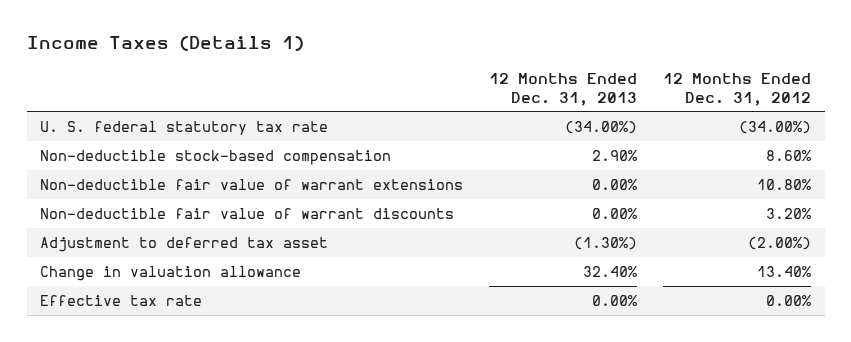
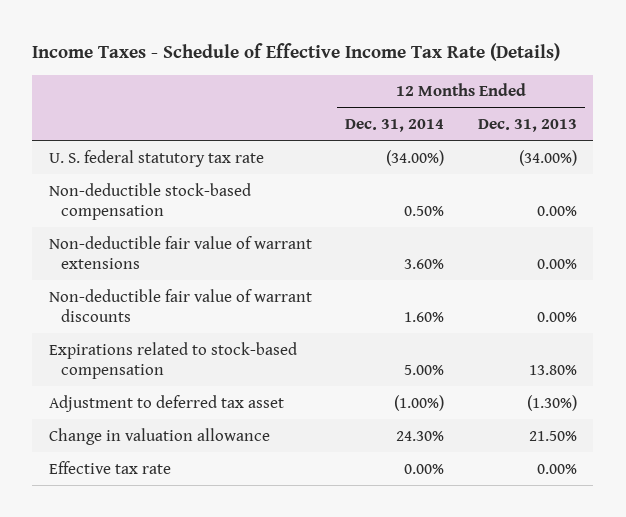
- Income Taxes (Details 1)
+ Income Taxes - Schedule of Effective Income Tax Rate (Details)
- | 12 Months Ended Dec. 31, 2013 | 12 Months Ended Dec. 31, 2012
+ | 12 Months Ended Dec. 31, 2014 | 12 Months Ended Dec. 31, 2013
- Non-deductible stock-based compensation | 2.90% | 8.60%
+ Non-deductible stock-based compensation | 0.50% | 0.00%
+ Expirations related to stock-based compensation | 5.00% | 13.80%
- Change in valuation allowance | 32.40% | 13.40%
+ Change in valuation allowance | 24.30% | 21.50%

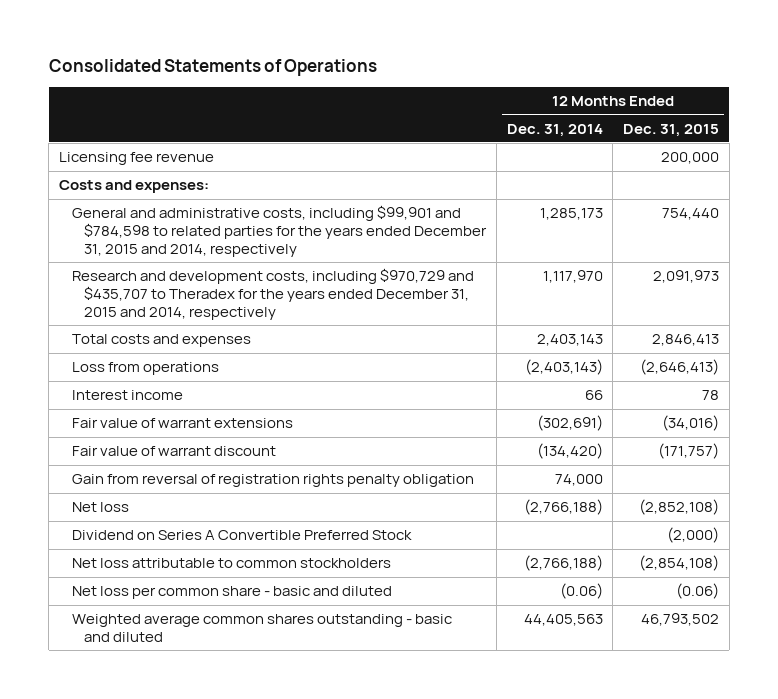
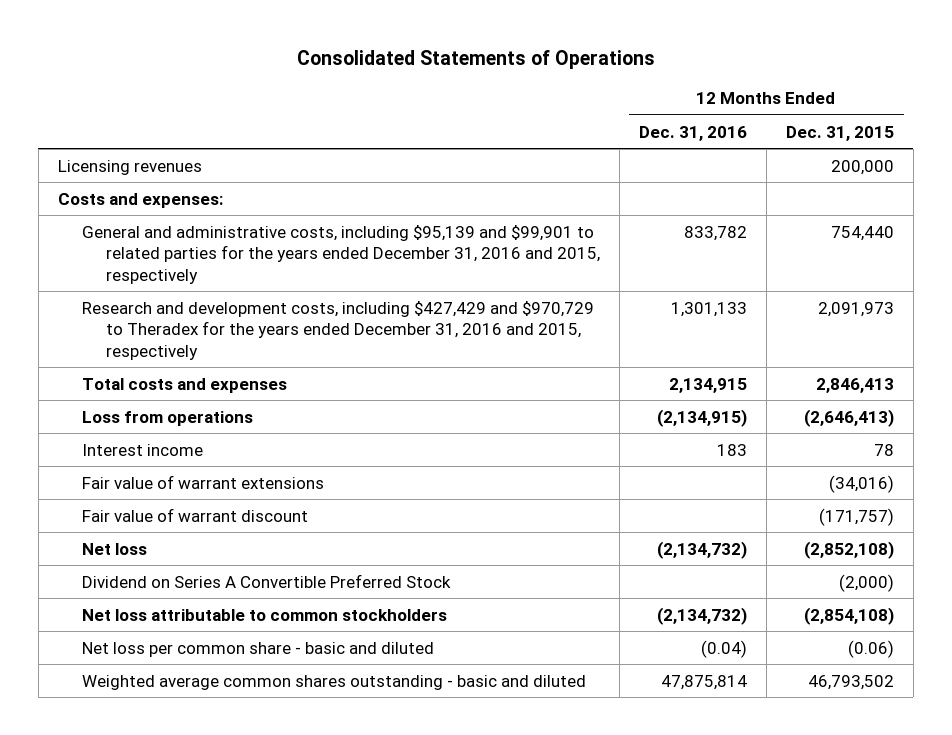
- | 12 Months Ended Dec. 31, 2014 | 12 Months Ended Dec. 31, 2015
+ | 12 Months Ended Dec. 31, 2016 | 12 Months Ended Dec. 31, 2015
- Licensing fee revenue | | 200,000
+ Licensing revenues | | 200,000
- General and administrative costs, including $99,901 and $784,598 to related parties for the years ended December 31, 2015 and 2014, respectively | 1,285,173 | 754,440
- Research and development costs, including $970,729 and $435,707 to Theradex for the years ended December 31, 2015 and 2014, respectively | 1,117,970 | 2,091,973
+ General and administrative costs, including $95,139 and $99,901 to related parties for the years ended December 31, 2016 and 2015, respectively | 833,782 | 754,440
+ Research and development costs, including $427,429 and $970,729 to Theradex for the years ended December 31, 2016 and 2015, respectively | 1,301,133 | 2,091,973
- Gain from reversal of registration rights penalty obligation | 74,000 |

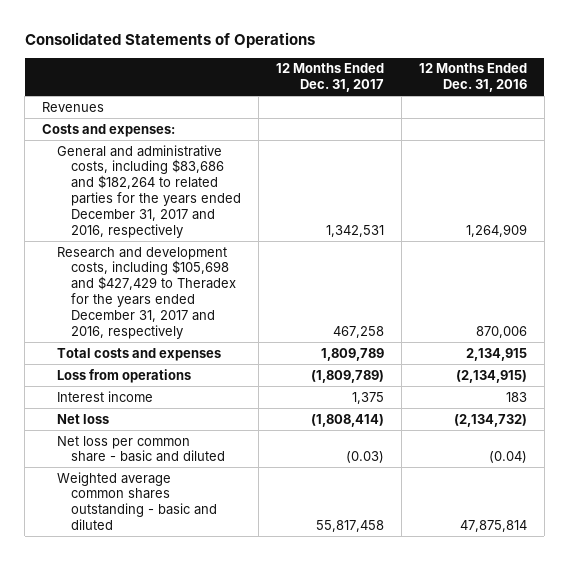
- | 12 Months Ended Dec. 31, 2016 | 12 Months Ended Dec. 31, 2015
+ | 12 Months Ended Dec. 31, 2017 | 12 Months Ended Dec. 31, 2016
- Licensing revenues | | 200,000
+ Revenues
- General and administrative costs, including $95,139 and $99,901 to related parties for the years ended December 31, 2016 and 2015, respectively | 833,782 | 754,440
- Research and development costs, including $427,429 and $970,729 to Theradex for the years ended December 31, 2016 and 2015, respectively | 1,301,133 | 2,091,973
+ General and administrative costs, including $83,686 and $182,264 to related parties for the years ended December 31, 2017 and 2016, respectively | 1,342,531 | 1,264,909
+ Research and development costs, including $105,698 and $427,429 to Theradex for the years ended December 31, 2017 and 2016, respectively | 467,258 | 870,006
- Fair value of warrant extensions | | (34,016)
- Fair value of warrant discount | | (171,757)
- Dividend on Series A Convertible Preferred Stock | | (2,000)
- Net loss attributable to common stockholders | (2,134,732) | (2,854,108)

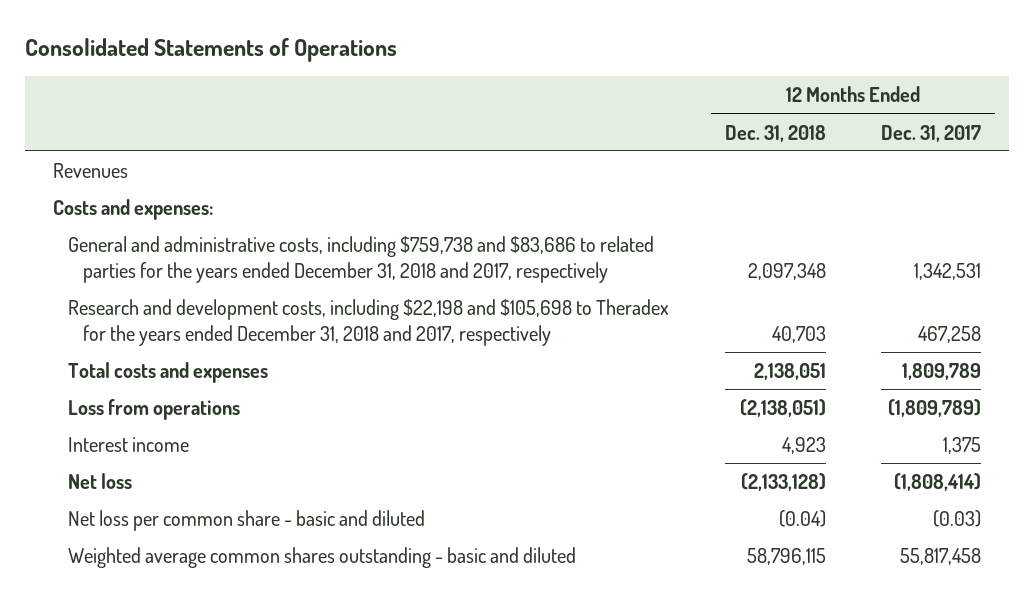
- | 12 Months Ended Dec. 31, 2017 | 12 Months Ended Dec. 31, 2016
+ | 12 Months Ended Dec. 31, 2018 | 12 Months Ended Dec. 31, 2017
- General and administrative costs, including $83,686 and $182,264 to related parties for the years ended December 31, 2017 and 2016, respectively | 1,342,531 | 1,264,909
- Research and development costs, including $105,698 and $427,429 to Theradex for the years ended December 31, 2017 and 2016, respectively | 467,258 | 870,006
+ General and administrative costs, including $759,738 and $83,686 to related parties for the years ended December 31, 2018 and 2017, respectively | 2,097,348 | 1,342,531
+ Research and development costs, including $22,198 and $105,698 to Theradex for the years ended December 31, 2018 and 2017, respectively | 40,703 | 467,258

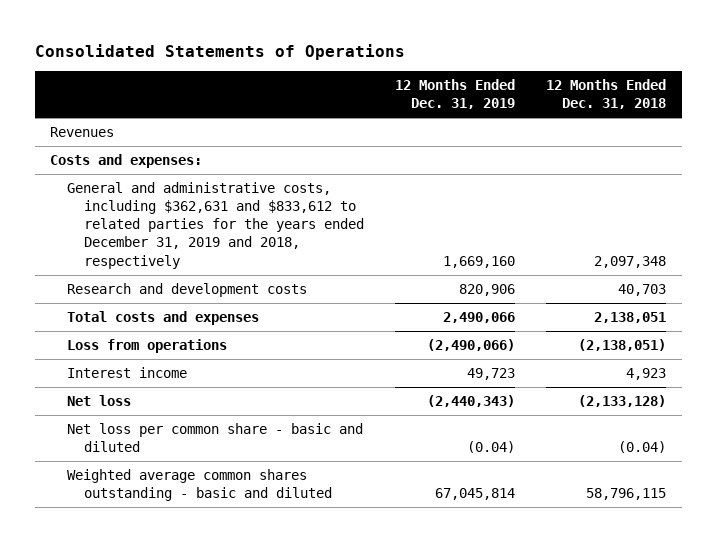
- | 12 Months Ended Dec. 31, 2018 | 12 Months Ended Dec. 31, 2017
+ | 12 Months Ended Dec. 31, 2019 | 12 Months Ended Dec. 31, 2018
- General and administrative costs, including $759,738 and $83,686 to related parties for the years ended December 31, 2018 and 2017, respectively | 2,097,348 | 1,342,531
- Research and development costs, including $22,198 and $105,698 to Theradex for the years ended December 31, 2018 and 2017, respectively | 40,703 | 467,258
+ General and administrative costs, including $362,631 and $833,612 to related parties for the years ended December 31, 2019 and 2018, respectively | 1,669,160 | 2,097,348
+ Research and development costs | 820,906 | 40,703

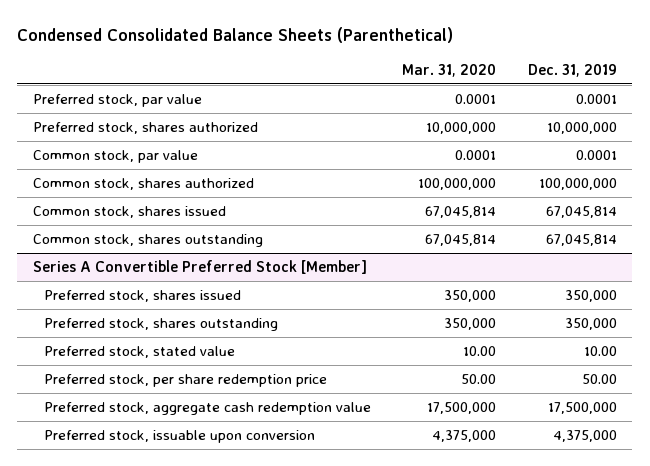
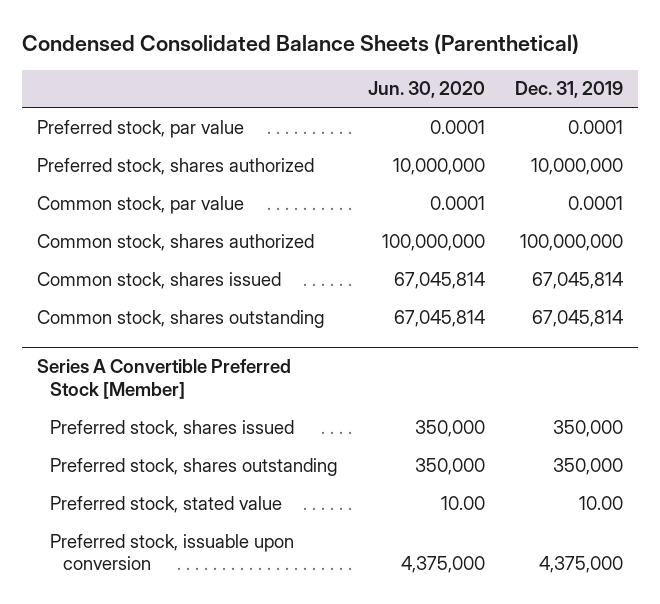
- | Mar. 31, 2020 | Dec. 31, 2019
+ | Jun. 30, 2020 | Dec. 31, 2019
@ Series A Convertible Preferred Stock [Member]
- Preferred stock, per share redemption price | 50.00 | 50.00
- Preferred stock, aggregate cash redemption value | 17,500,000 | 17,500,000

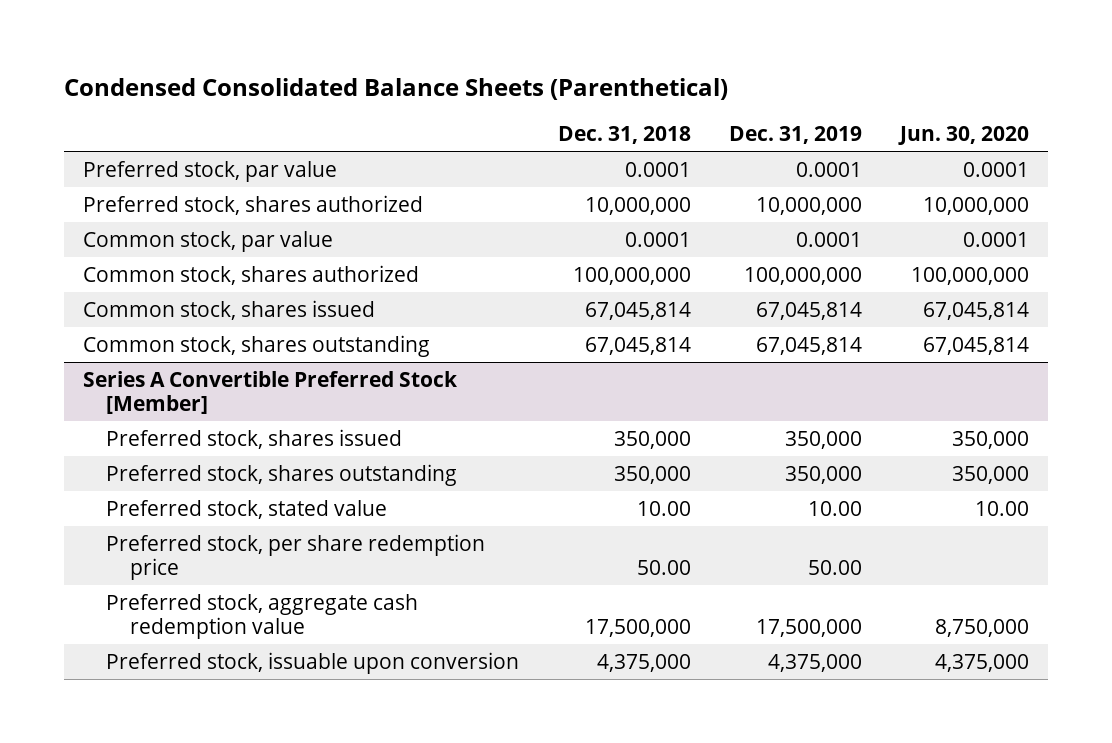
- | Jun. 30, 2020 | Dec. 31, 2019
+ | Dec. 31, 2018 | Dec. 31, 2019 | Jun. 30, 2020
@ Series A Convertible Preferred Stock [Member]
+ Preferred stock, per share redemption price | 50.00 | 50.00 |
+ Preferred stock, aggregate cash redemption value | 17,500,000 | 17,500,000 | 8,750,000

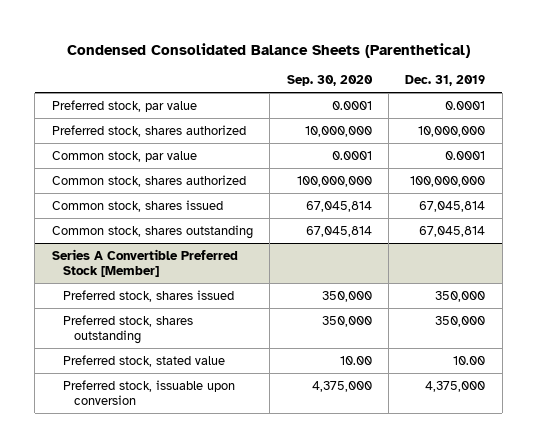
- | Dec. 31, 2018 | Dec. 31, 2019 | Jun. 30, 2020
+ | Sep. 30, 2020 | Dec. 31, 2019
@ Series A Convertible Preferred Stock [Member]
- Preferred stock, per share redemption price | 50.00 | 50.00 |
- Preferred stock, aggregate cash redemption value | 17,500,000 | 17,500,000 | 8,750,000

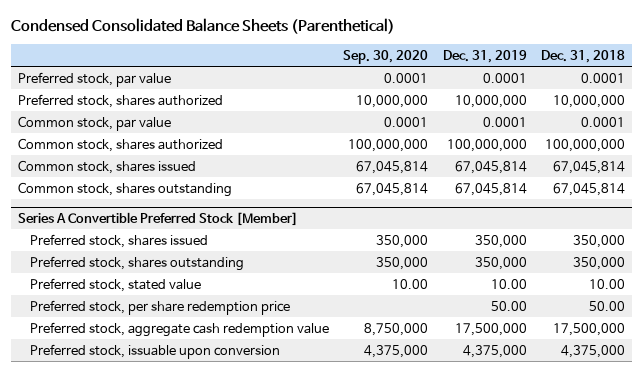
- | Sep. 30, 2020 | Dec. 31, 2019
+ | Sep. 30, 2020 | Dec. 31, 2019 | Dec. 31, 2018
@ Series A Convertible Preferred Stock [Member]
+ Preferred stock, per share redemption price | | 50.00 | 50.00
+ Preferred stock, aggregate cash redemption value | 8,750,000 | 17,500,000 | 17,500,000

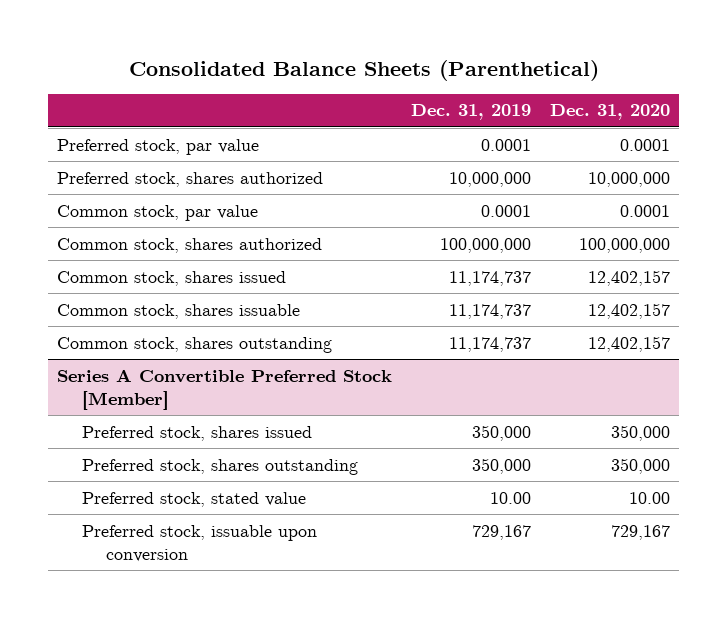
- Condensed Consolidated Balance Sheets (Parenthetical)
+ Consolidated Balance Sheets (Parenthetical)
- | Sep. 30, 2020 | Dec. 31, 2019 | Dec. 31, 2018
+ | Dec. 31, 2019 | Dec. 31, 2020
- Common stock, shares issued | 67,045,814 | 67,045,814 | 67,045,814
- Common stock, shares outstanding | 67,045,814 | 67,045,814 | 67,045,814
+ Common stock, shares issued | 11,174,737 | 12,402,157
+ Common stock, shares issuable | 11,174,737 | 12,402,157
+ Common stock, shares outstanding | 11,174,737 | 12,402,157
@ Series A Convertible Preferred Stock [Member]
- Preferred stock, per share redemption price | | 50.00 | 50.00
- Preferred stock, aggregate cash redemption value | 8,750,000 | 17,500,000 | 17,500,000
- Preferred stock, issuable upon conversion | 4,375,000 | 4,375,000 | 4,375,000
+ Preferred stock, issuable upon conversion | 729,167 | 729,167

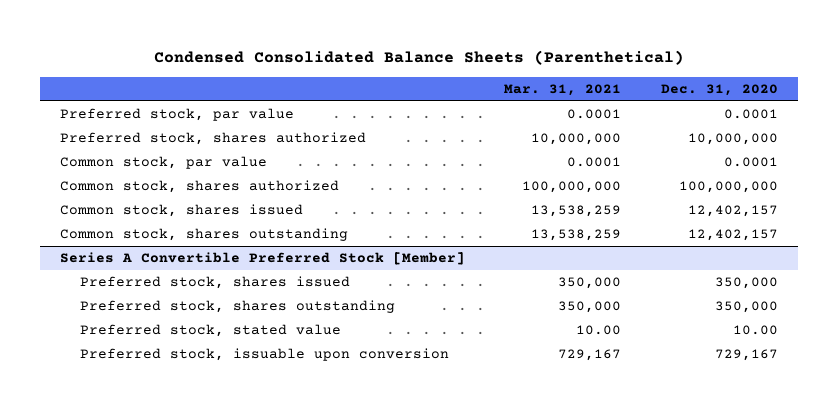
- Consolidated Balance Sheets (Parenthetical)
+ Condensed Consolidated Balance Sheets (Parenthetical)
- | Dec. 31, 2019 | Dec. 31, 2020
+ | Mar. 31, 2021 | Dec. 31, 2020
- Common stock, shares issuable | 11,174,737 | 12,402,157

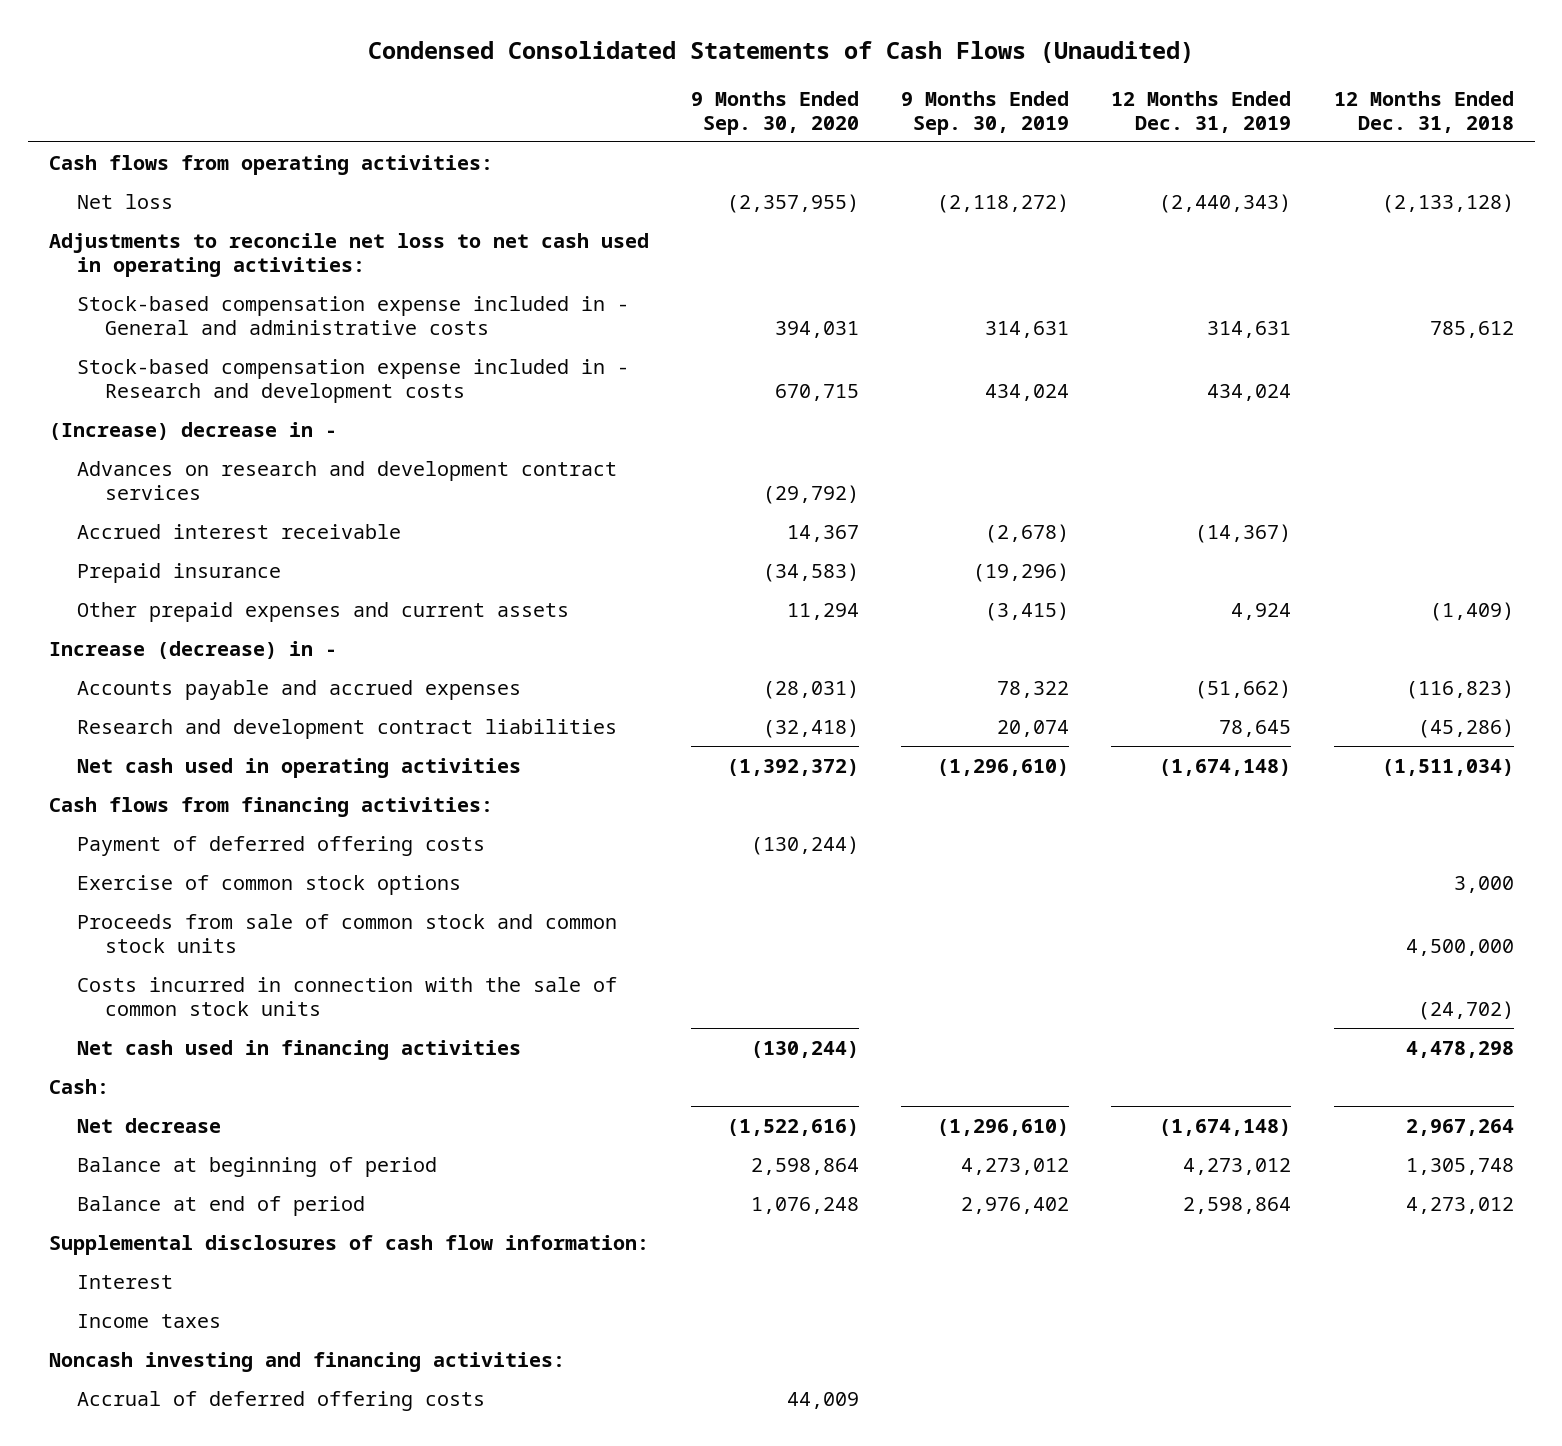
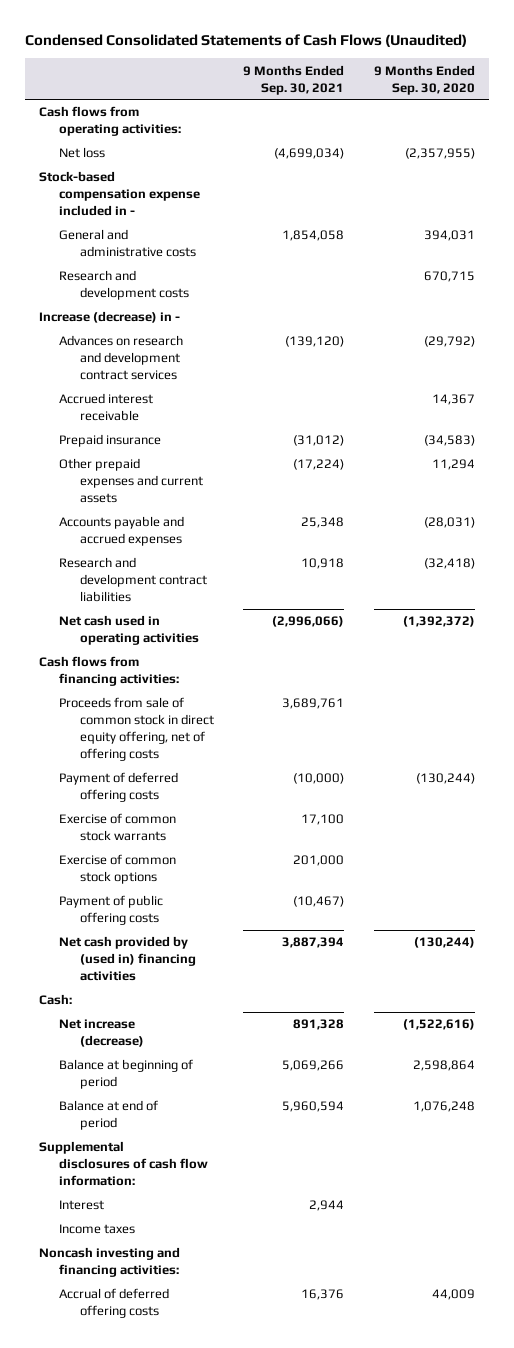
- | 9 Months Ended Sep. 30, 2020 | 9 Months Ended Sep. 30, 2019 | 12 Months Ended Dec. 31, 2019 | 12 Months Ended Dec. 31, 2018
+ | 9 Months Ended Sep. 30, 2021 | 9 Months Ended Sep. 30, 2020
- Adjustments to reconcile net loss to net cash used in operating activities:
- Stock-based compensation expense included in - General and administrative costs | 394,031 | 314,631 | 314,631 | 785,612
- Stock-based compensation expense included in - Research and development costs | 670,715 | 434,024 | 434,024 |
- (Increase) decrease in -
+ Stock-based compensation expense included in -
+ General and administrative costs | 1,854,058 | 394,031
+ Research and development costs | | 670,715
moved up: Increase (decrease) in -
+ Proceeds from sale of common stock in direct equity offering, net of offering costs | 3,689,761 |
+ Exercise of common stock warrants | 17,100 |
- Proceeds from sale of common stock and common stock units | | | | 4,500,000
- Costs incurred in connection with the sale of common stock units | | | | (24,702)
- Net cash used in financing activities | (130,244) | | | 4,478,298
+ Payment of public offering costs | (10,467) |
+ Net cash provided by (used in) financing activities | 3,887,394 | (130,244)
- Net decrease | (1,522,616) | (1,296,610) | (1,674,148) | 2,967,264
+ Net increase (decrease) | 891,328 | (1,522,616)

